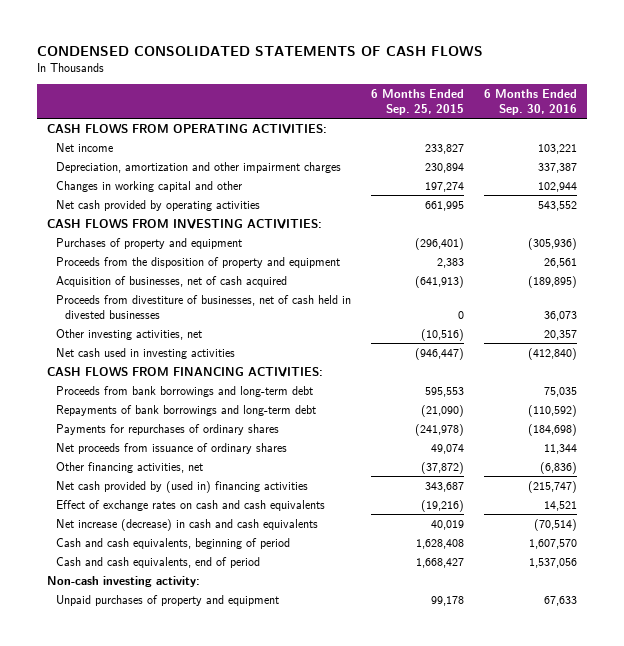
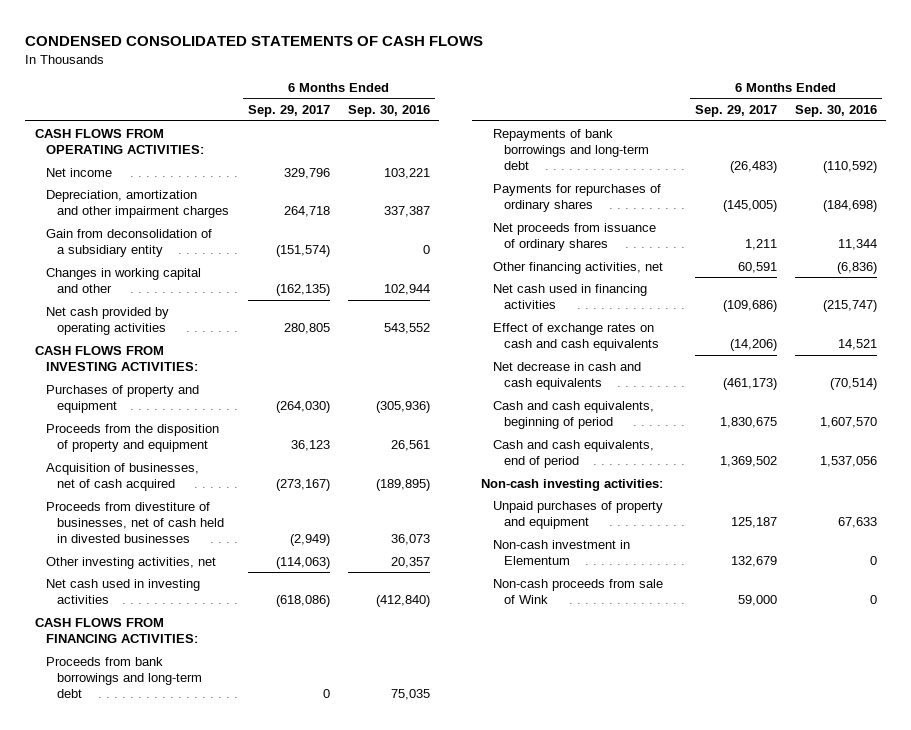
- | 6 Months Ended Sep. 25, 2015 | 6 Months Ended Sep. 30, 2016
+ | 6 Months Ended Sep. 29, 2017 | 6 Months Ended Sep. 30, 2016
+ Gain from deconsolidation of a subsidiary entity | (151,574) | 0
- Net cash provided by (used in) financing activities | 343,687 | (215,747)
+ Net cash used in financing activities | (109,686) | (215,747)
- Net increase (decrease) in cash and cash equivalents | 40,019 | (70,514)
+ Net decrease in cash and cash equivalents | (461,173) | (70,514)
- Non-cash investing activity:
+ Non-cash investing activities:
+ Non-cash investment in Elementum | 132,679 | 0
+ Non-cash proceeds from sale of Wink | 59,000 | 0

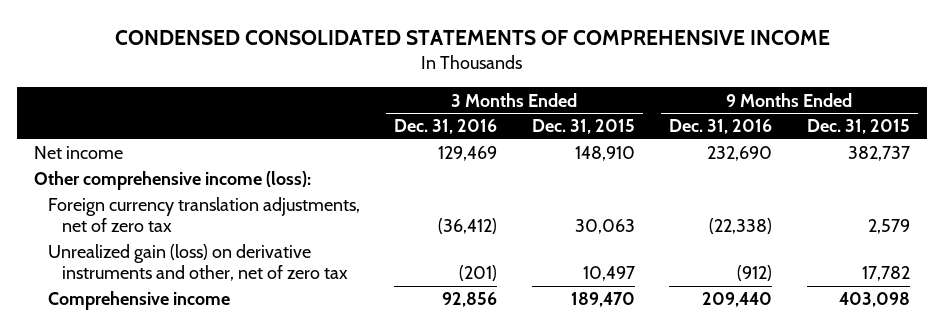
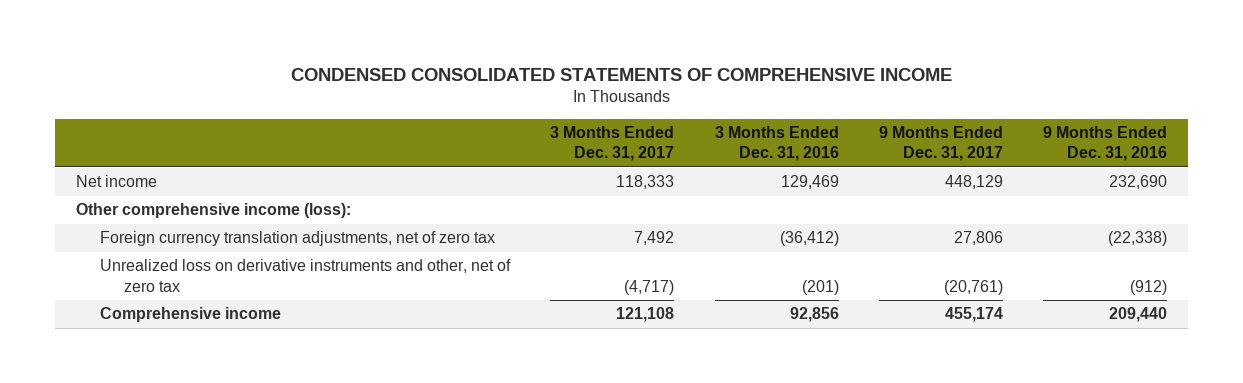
- | 3 Months Ended Dec. 31, 2016 | 3 Months Ended Dec. 31, 2015 | 9 Months Ended Dec. 31, 2016 | 9 Months Ended Dec. 31, 2015
+ | 3 Months Ended Dec. 31, 2017 | 3 Months Ended Dec. 31, 2016 | 9 Months Ended Dec. 31, 2017 | 9 Months Ended Dec. 31, 2016
- Unrealized gain (loss) on derivative instruments and other, net of zero tax | (201) | 10,497 | (912) | 17,782
+ Unrealized loss on derivative instruments and other, net of zero tax | (4,717) | (201) | (20,761) | (912)

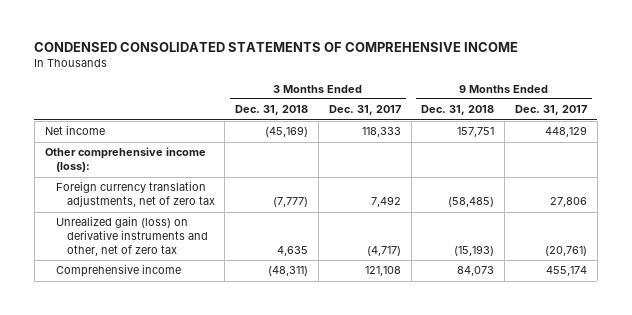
- | 3 Months Ended Dec. 31, 2017 | 3 Months Ended Dec. 31, 2016 | 9 Months Ended Dec. 31, 2017 | 9 Months Ended Dec. 31, 2016
+ | 3 Months Ended Dec. 31, 2018 | 3 Months Ended Dec. 31, 2017 | 9 Months Ended Dec. 31, 2018 | 9 Months Ended Dec. 31, 2017
- Unrealized loss on derivative instruments and other, net of zero tax | (4,717) | (201) | (20,761) | (912)
+ Unrealized gain (loss) on derivative instruments and other, net of zero tax | 4,635 | (4,717) | (15,193) | (20,761)

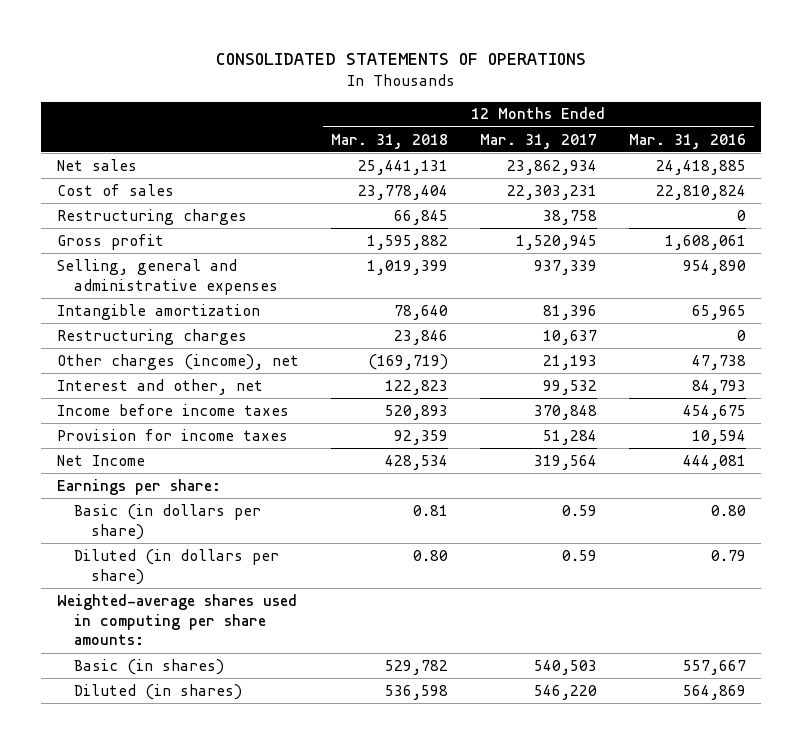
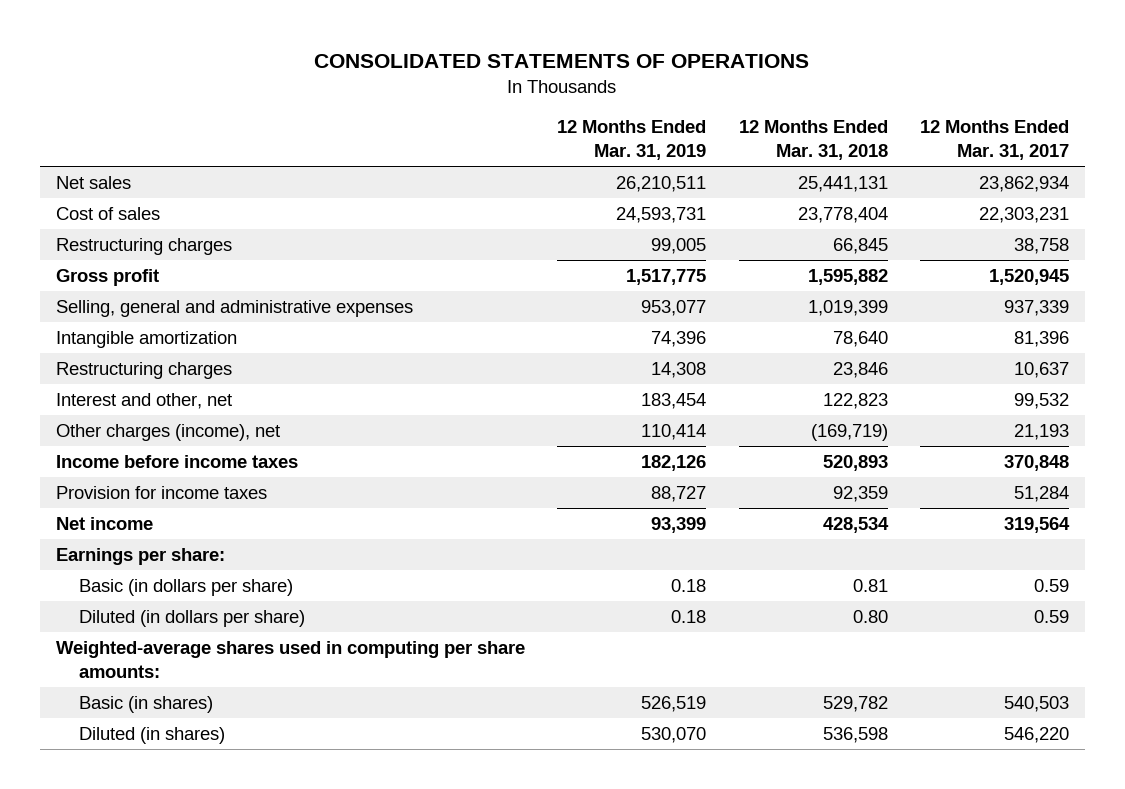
- | 12 Months Ended Mar. 31, 2018 | 12 Months Ended Mar. 31, 2017 | 12 Months Ended Mar. 31, 2016
+ | 12 Months Ended Mar. 31, 2019 | 12 Months Ended Mar. 31, 2018 | 12 Months Ended Mar. 31, 2017
moved down: Other charges (income), net | 110,414 | (169,719) | 21,193
- Net Income | 428,534 | 319,564 | 444,081
+ Net income | 93,399 | 428,534 | 319,564

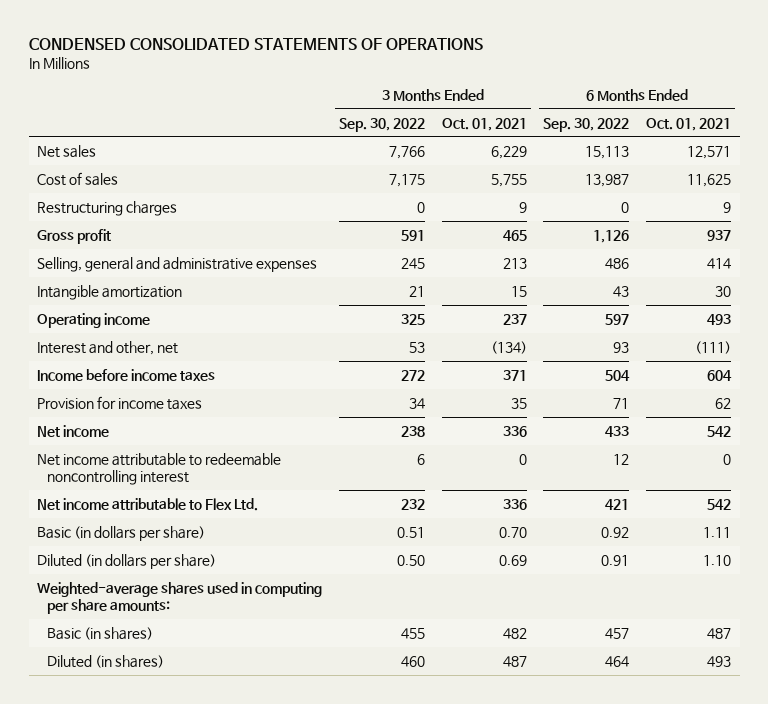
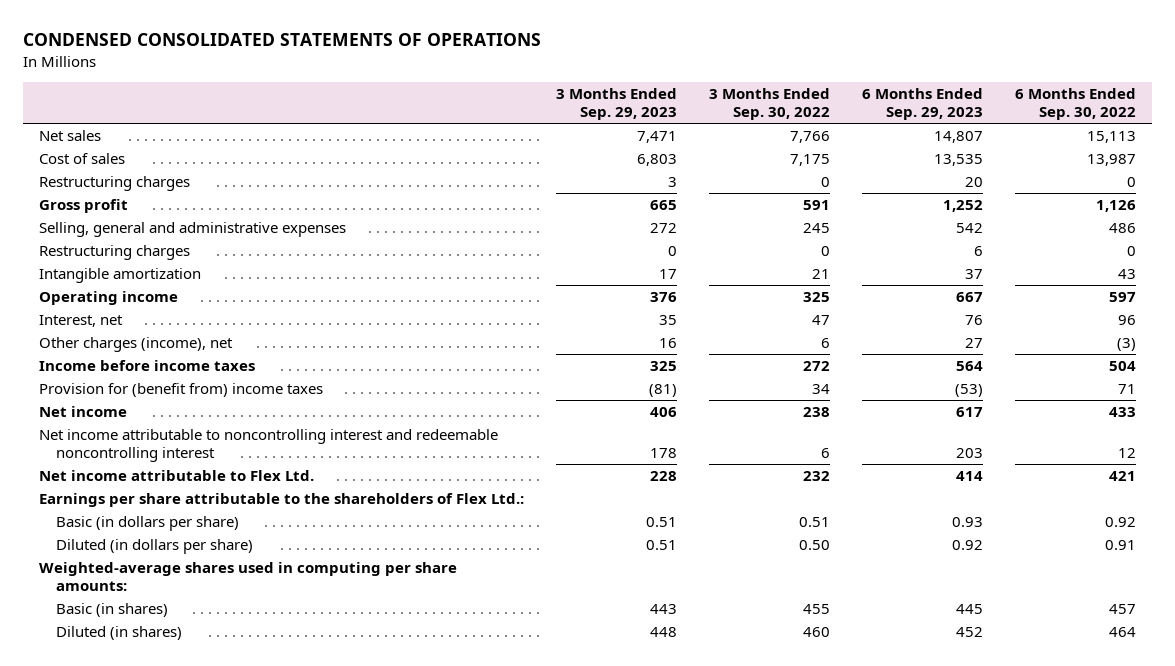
- | 3 Months Ended Sep. 30, 2022 | 3 Months Ended Oct. 01, 2021 | 6 Months Ended Sep. 30, 2022 | 6 Months Ended Oct. 01, 2021
+ | 3 Months Ended Sep. 29, 2023 | 3 Months Ended Sep. 30, 2022 | 6 Months Ended Sep. 29, 2023 | 6 Months Ended Sep. 30, 2022
+ Restructuring charges | 0 | 0 | 6 | 0
- Interest and other, net | 53 | (134) | 93 | (111)
+ Interest, net | 35 | 47 | 76 | 96
+ Other charges (income), net | 16 | 6 | 27 | (3)
- Provision for income taxes | 34 | 35 | 71 | 62
+ Provision for (benefit from) income taxes | (81) | 34 | (53) | 71
- Net income attributable to redeemable noncontrolling interest | 6 | 0 | 12 | 0
+ Net income attributable to noncontrolling interest and redeemable noncontrolling interest | 178 | 6 | 203 | 12
+ Earnings per share attributable to the shareholders of Flex Ltd.:

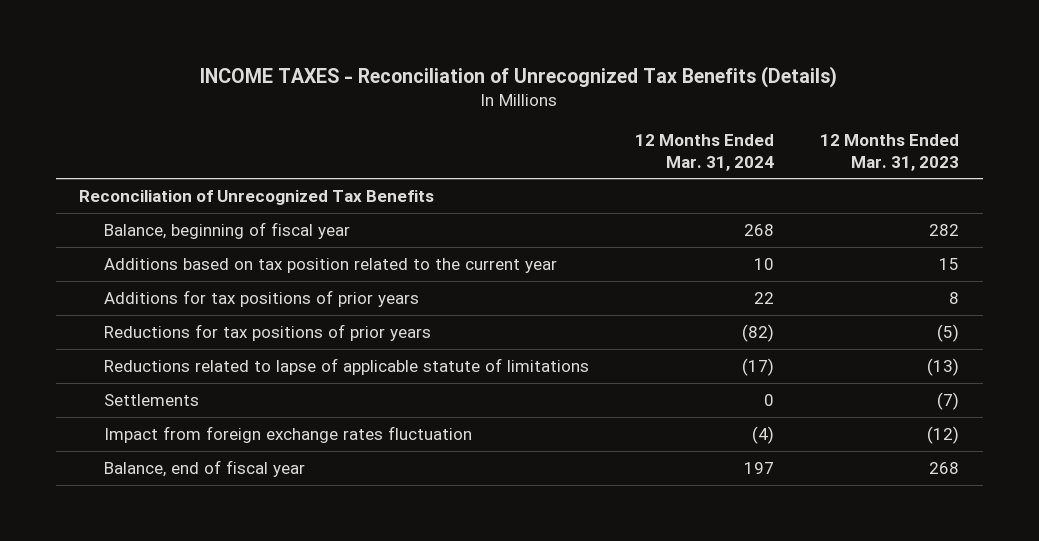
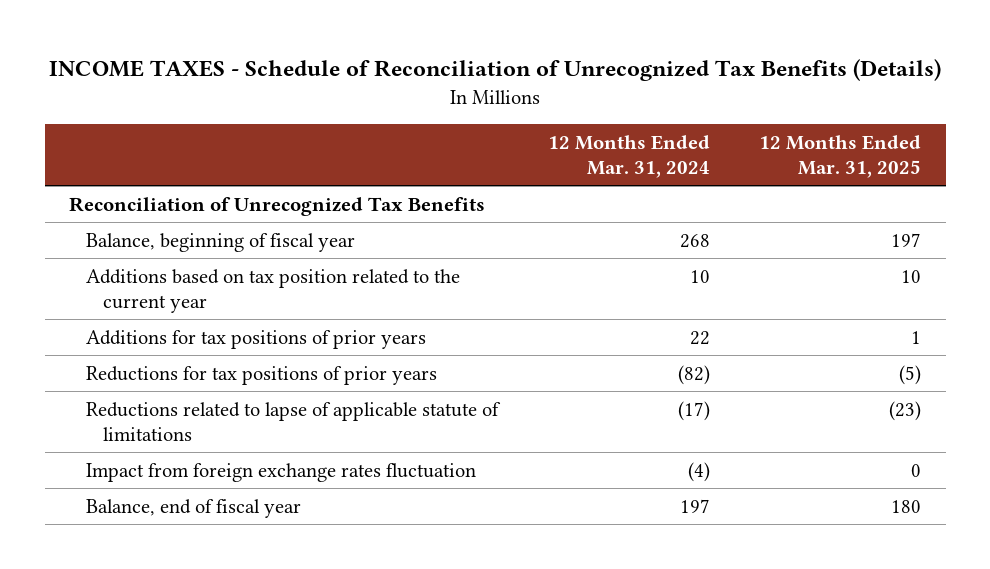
- INCOME TAXES - Reconciliation of Unrecognized Tax Benefits (Details)
+ INCOME TAXES - Schedule of Reconciliation of Unrecognized Tax Benefits (Details)
- | 12 Months Ended Mar. 31, 2024 | 12 Months Ended Mar. 31, 2023
+ | 12 Months Ended Mar. 31, 2024 | 12 Months Ended Mar. 31, 2025
- Settlements | 0 | (7)

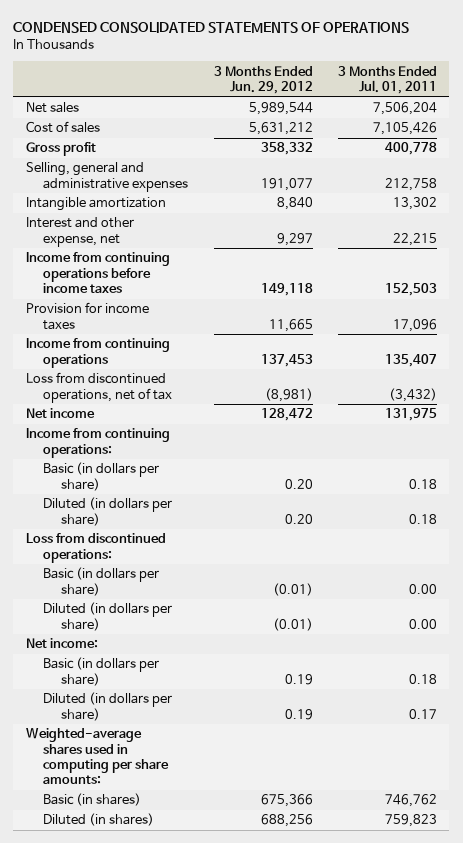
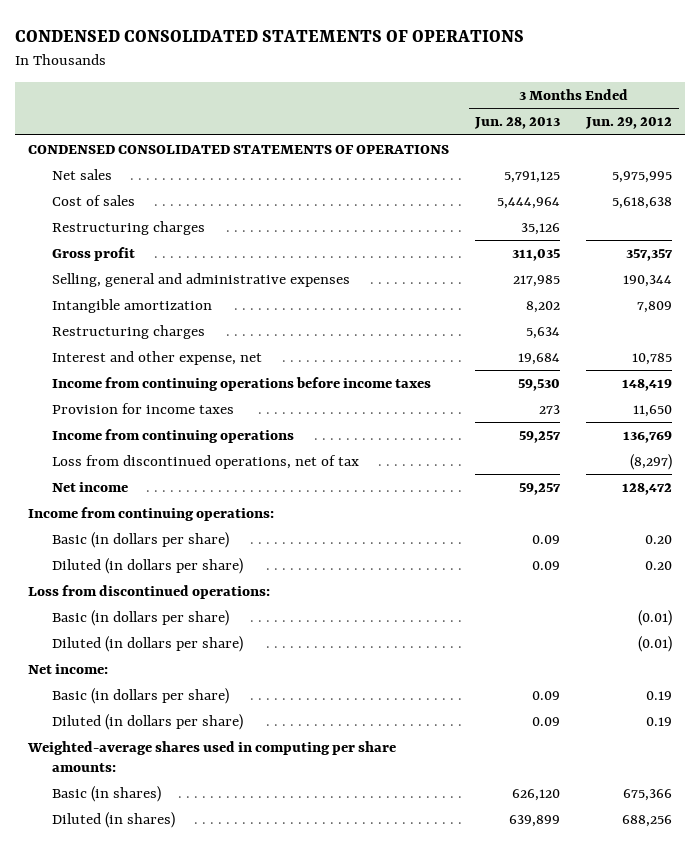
- | 3 Months Ended Jun. 29, 2012 | 3 Months Ended Jul. 01, 2011
+ | 3 Months Ended Jun. 28, 2013 | 3 Months Ended Jun. 29, 2012
- Net sales | 5,989,544 | 7,506,204
- Cost of sales | 5,631,212 | 7,105,426
- Gross profit | 358,332 | 400,778
- Selling, general and administrative expenses | 191,077 | 212,758
- Intangible amortization | 8,840 | 13,302
- Interest and other expense, net | 9,297 | 22,215
- Income from continuing operations before income taxes | 149,118 | 152,503
- Provision for income taxes | 11,665 | 17,096
- Income from continuing operations | 137,453 | 135,407
- Loss from discontinued operations, net of tax | (8,981) | (3,432)
+ CONDENSED CONSOLIDATED STATEMENTS OF OPERATIONS
+ Net sales | 5,791,125 | 5,975,995
+ Cost of sales | 5,444,964 | 5,618,638
+ Restructuring charges | 35,126 |
+ Gross profit | 311,035 | 357,357
+ Selling, general and administrative expenses | 217,985 | 190,344
+ Intangible amortization | 8,202 | 7,809
+ Restructuring charges | 5,634 |
+ Interest and other expense, net | 19,684 | 10,785
+ Income from continuing operations before income taxes | 59,530 | 148,419
+ Provision for income taxes | 273 | 11,650
+ Income from continuing operations | 59,257 | 136,769
+ Loss from discontinued operations, net of tax | | (8,297)

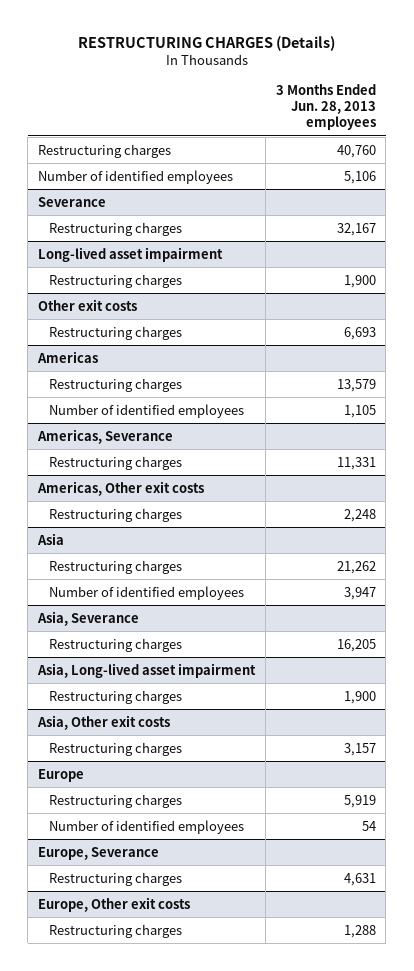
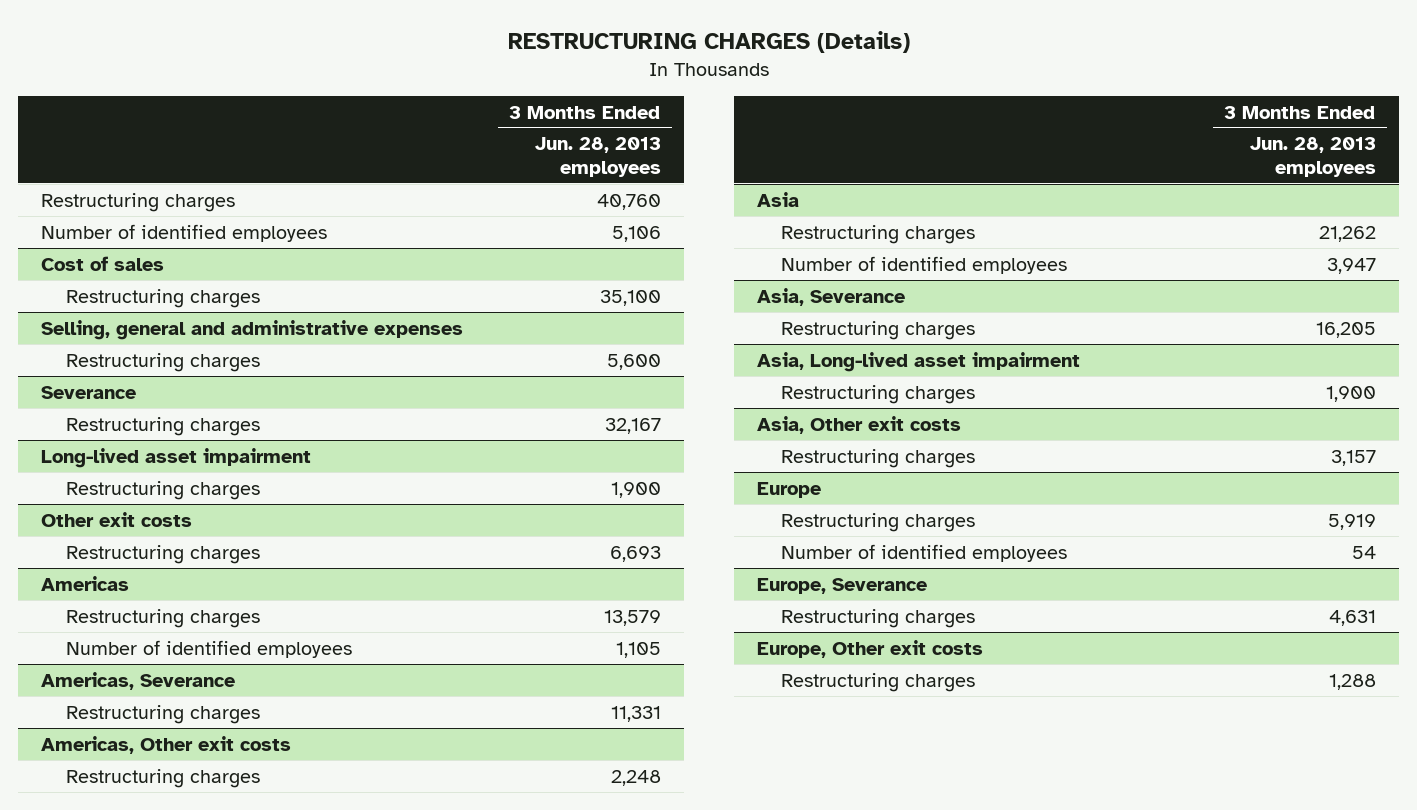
+ Cost of sales
+ Restructuring charges | 35,100
+ Selling, general and administrative expenses
+ Restructuring charges | 5,600

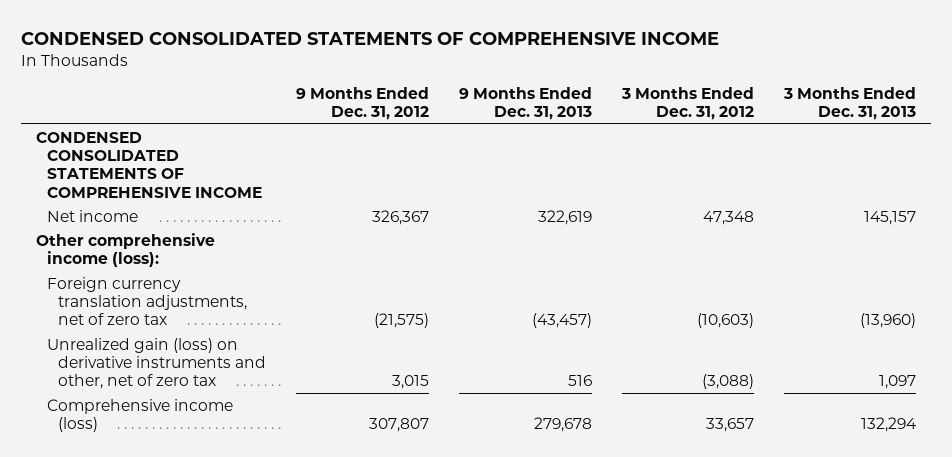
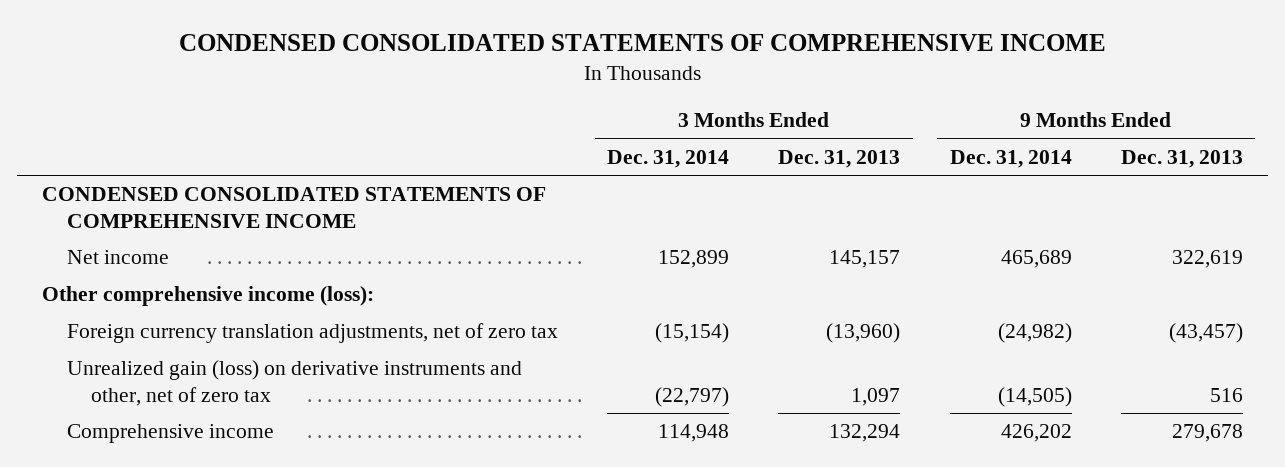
- | 9 Months Ended Dec. 31, 2012 | 9 Months Ended Dec. 31, 2013 | 3 Months Ended Dec. 31, 2012 | 3 Months Ended Dec. 31, 2013
+ | 3 Months Ended Dec. 31, 2014 | 3 Months Ended Dec. 31, 2013 | 9 Months Ended Dec. 31, 2014 | 9 Months Ended Dec. 31, 2013
- Comprehensive income (loss) | 307,807 | 279,678 | 33,657 | 132,294
+ Comprehensive income | 114,948 | 132,294 | 426,202 | 279,678

